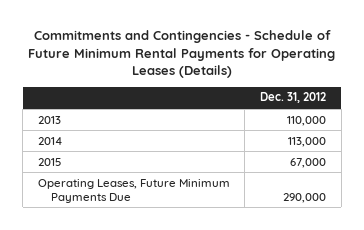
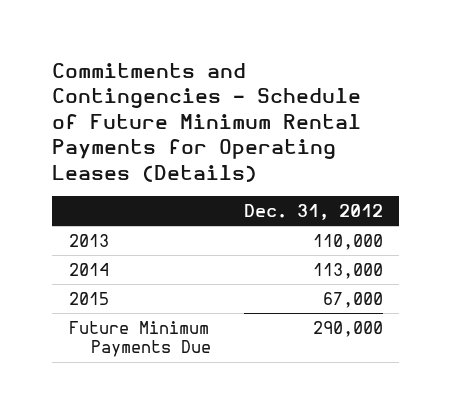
- Operating Leases, Future Minimum Payments Due | 290,000
+ Future Minimum Payments Due | 290,000

